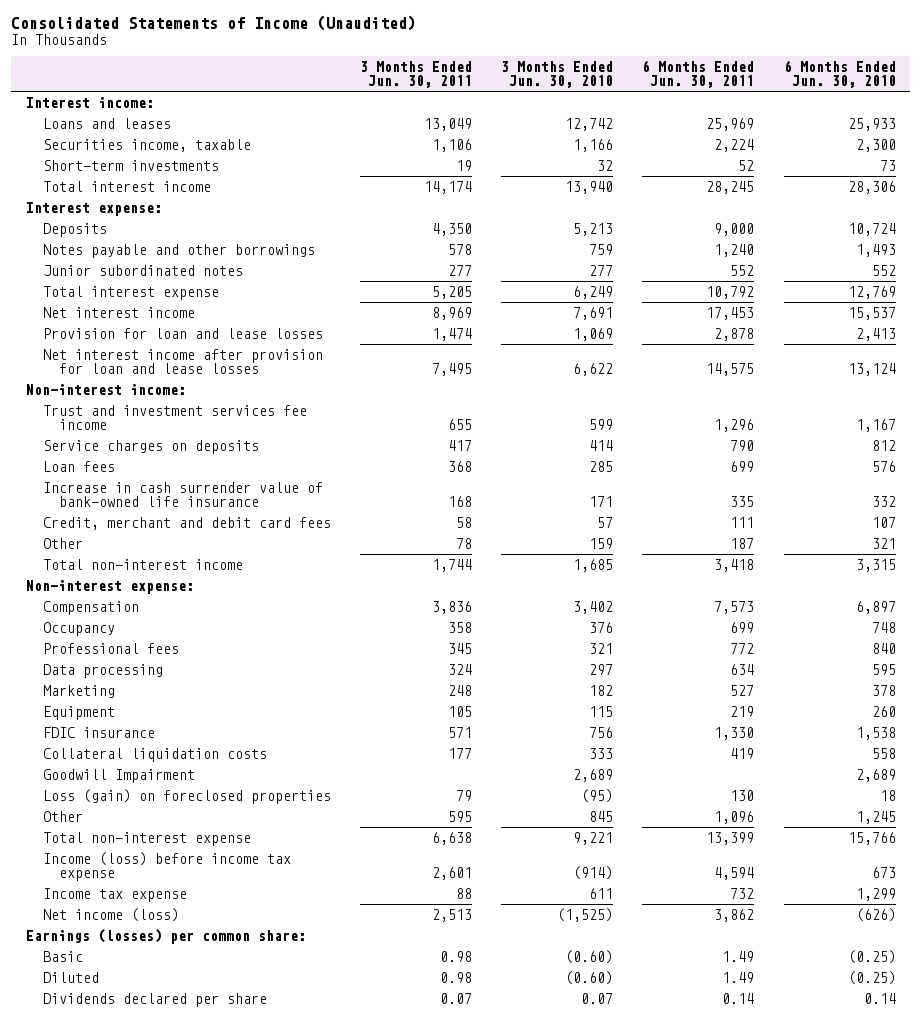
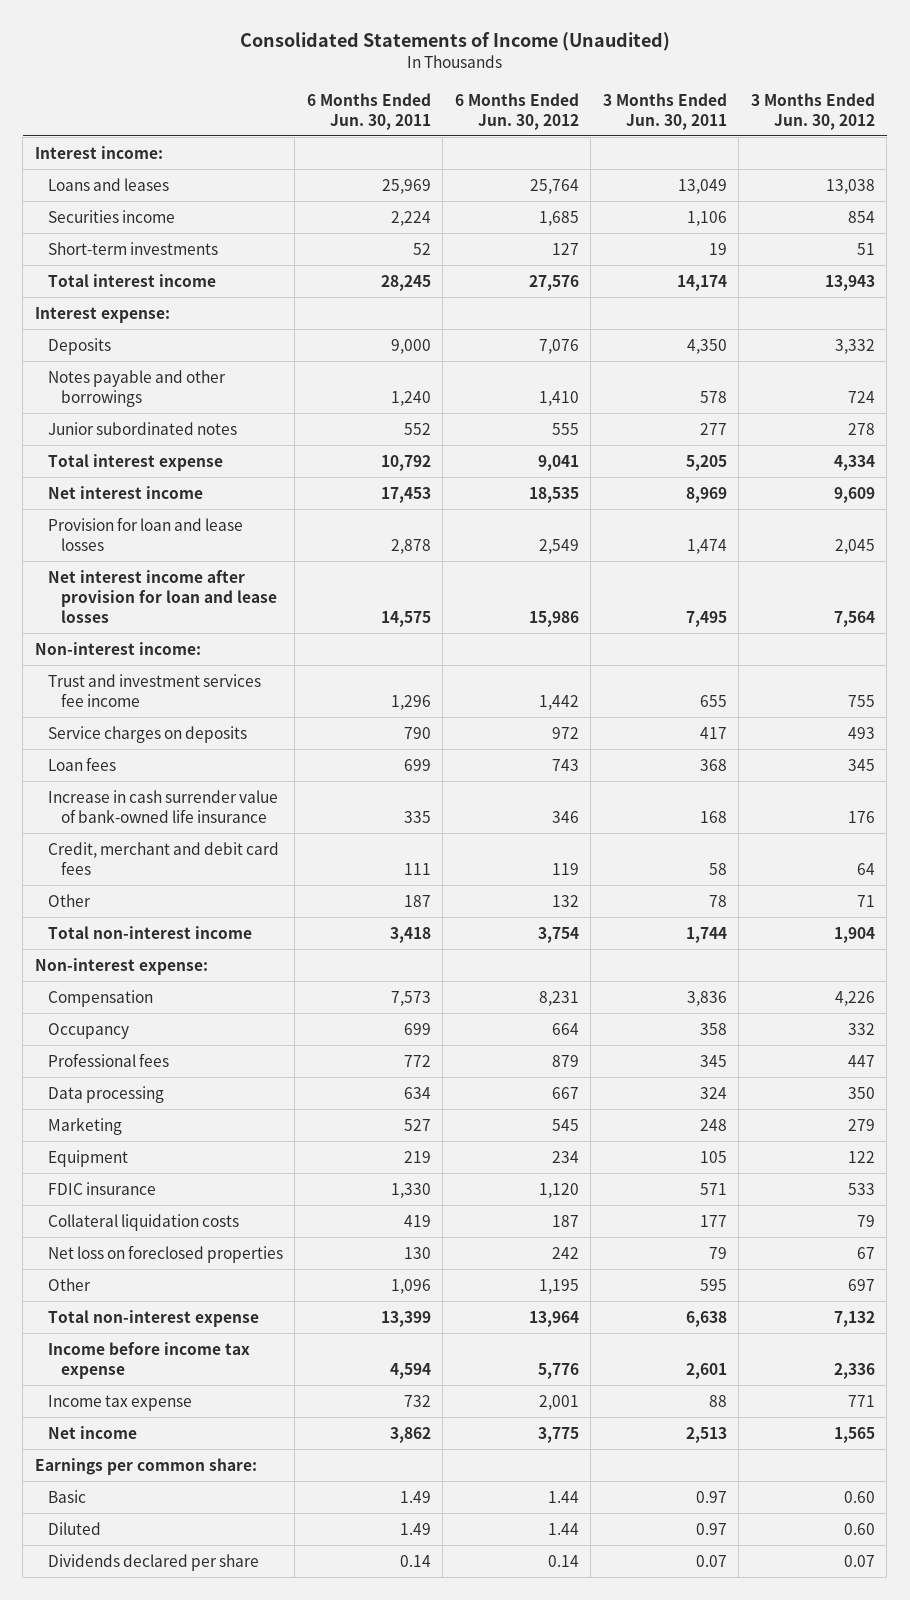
- | 3 Months Ended Jun. 30, 2011 | 3 Months Ended Jun. 30, 2010 | 6 Months Ended Jun. 30, 2011 | 6 Months Ended Jun. 30, 2010
+ | 6 Months Ended Jun. 30, 2011 | 6 Months Ended Jun. 30, 2012 | 3 Months Ended Jun. 30, 2011 | 3 Months Ended Jun. 30, 2012
- Securities income, taxable | 1,106 | 1,166 | 2,224 | 2,300
+ Securities income | 2,224 | 1,685 | 1,106 | 854
- Goodwill Impairment | | 2,689 | | 2,689
- Loss (gain) on foreclosed properties | 79 | (95) | 130 | 18
+ Net loss on foreclosed properties | 130 | 242 | 79 | 67
- Income (loss) before income tax expense | 2,601 | (914) | 4,594 | 673
+ Income before income tax expense | 4,594 | 5,776 | 2,601 | 2,336
- Net income (loss) | 2,513 | (1,525) | 3,862 | (626)
- Earnings (losses) per common share:
- Basic | 0.98 | (0.60) | 1.49 | (0.25)
- Diluted | 0.98 | (0.60) | 1.49 | (0.25)
+ Net income | 3,862 | 3,775 | 2,513 | 1,565
+ Earnings per common share:
+ Basic | 1.49 | 1.44 | 0.97 | 0.60
+ Diluted | 1.49 | 1.44 | 0.97 | 0.60

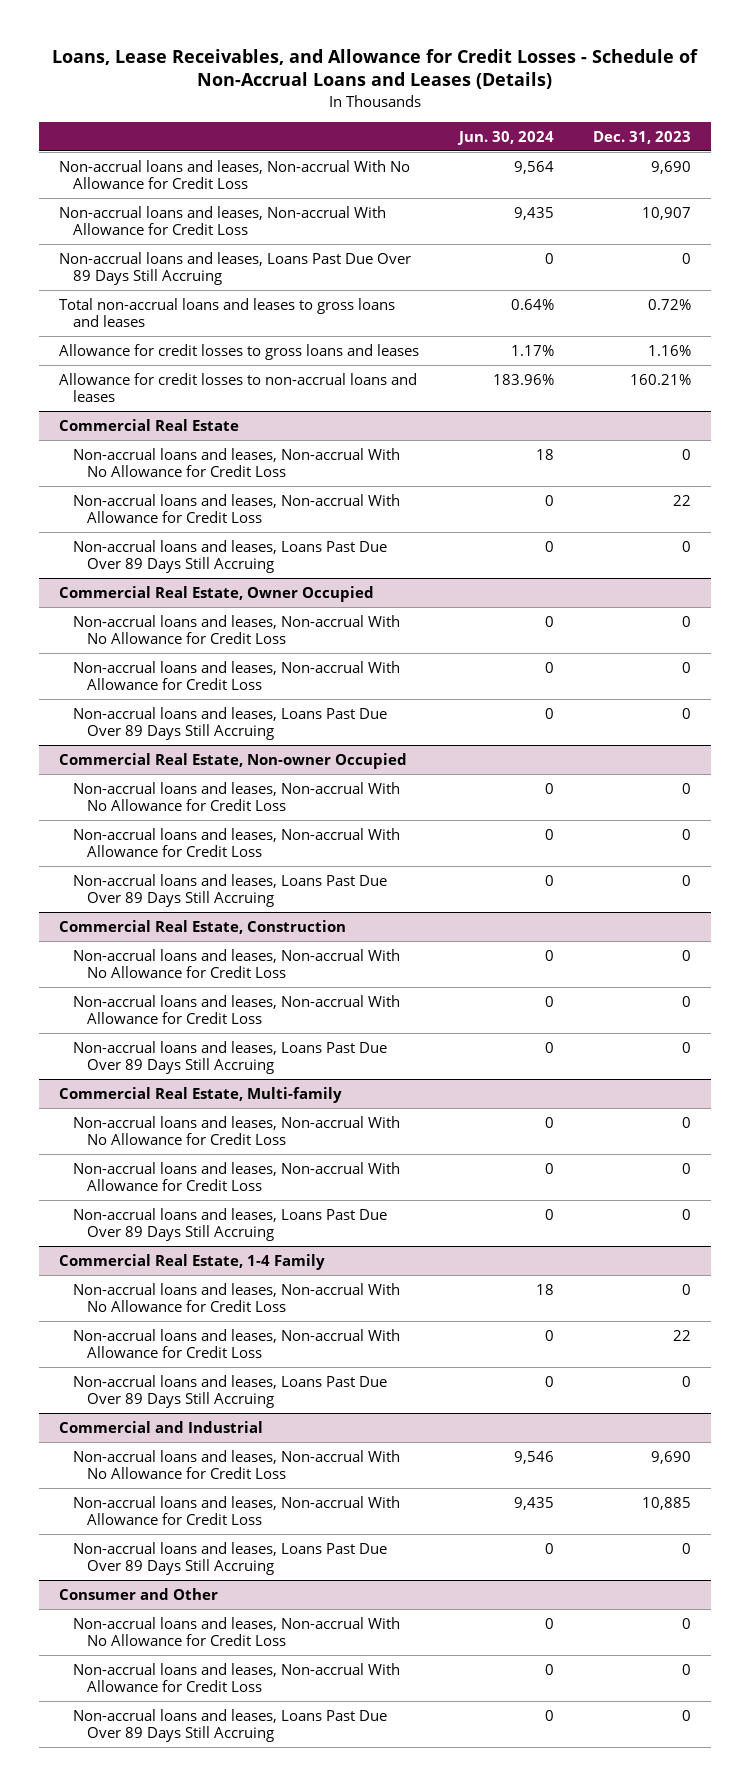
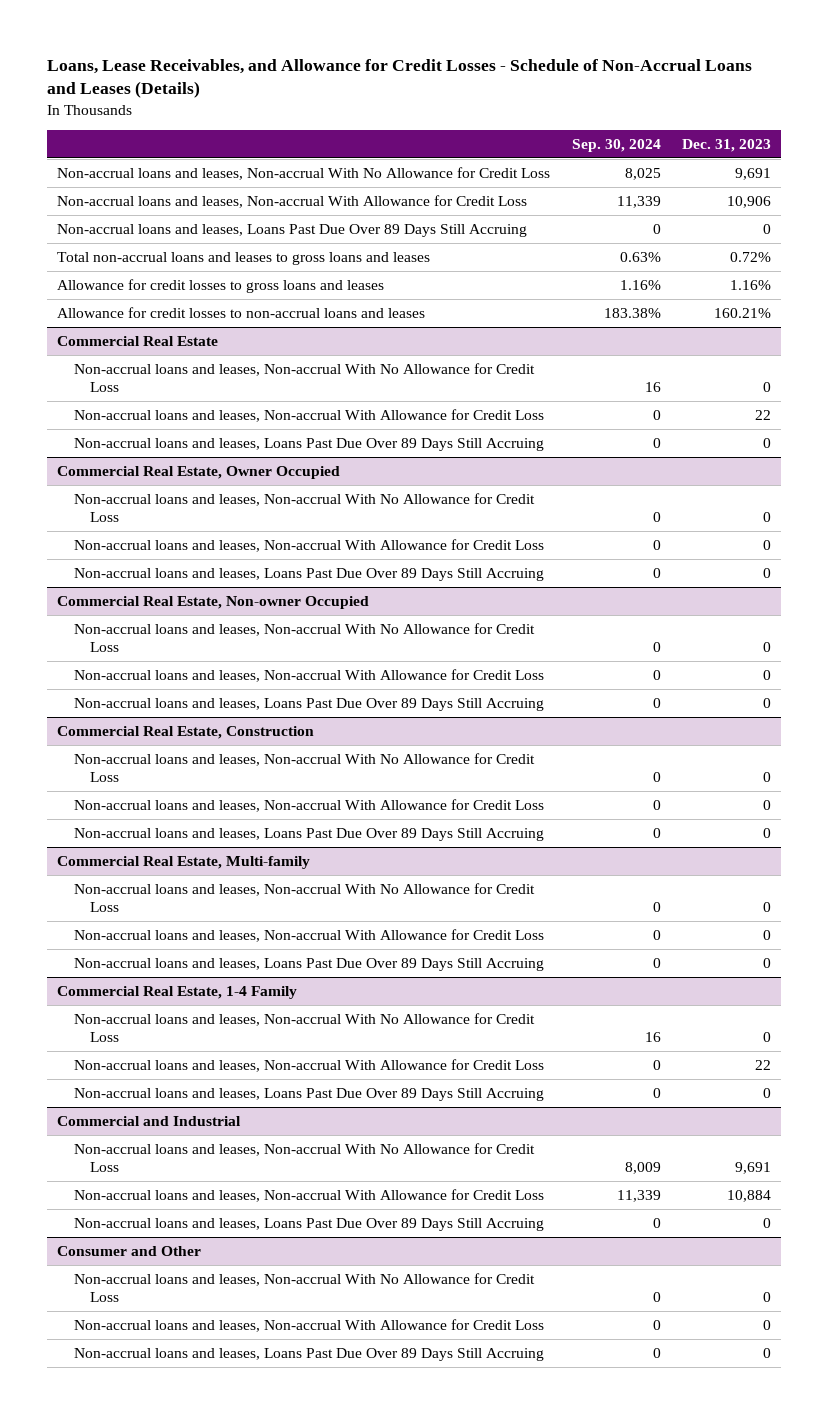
- | Jun. 30, 2024 | Dec. 31, 2023
+ | Sep. 30, 2024 | Dec. 31, 2023
- Non-accrual loans and leases, Non-accrual With No Allowance for Credit Loss | 9,564 | 9,690
- Non-accrual loans and leases, Non-accrual With Allowance for Credit Loss | 9,435 | 10,907
+ Non-accrual loans and leases, Non-accrual With No Allowance for Credit Loss | 8,025 | 9,691
+ Non-accrual loans and leases, Non-accrual With Allowance for Credit Loss | 11,339 | 10,906
@ Commercial and Industrial
- Non-accrual loans and leases, Non-accrual With No Allowance for Credit Loss | 9,546 | 9,690
- Non-accrual loans and leases, Non-accrual With Allowance for Credit Loss | 9,435 | 10,885
+ Non-accrual loans and leases, Non-accrual With No Allowance for Credit Loss | 8,009 | 9,691
+ Non-accrual loans and leases, Non-accrual With Allowance for Credit Loss | 11,339 | 10,884

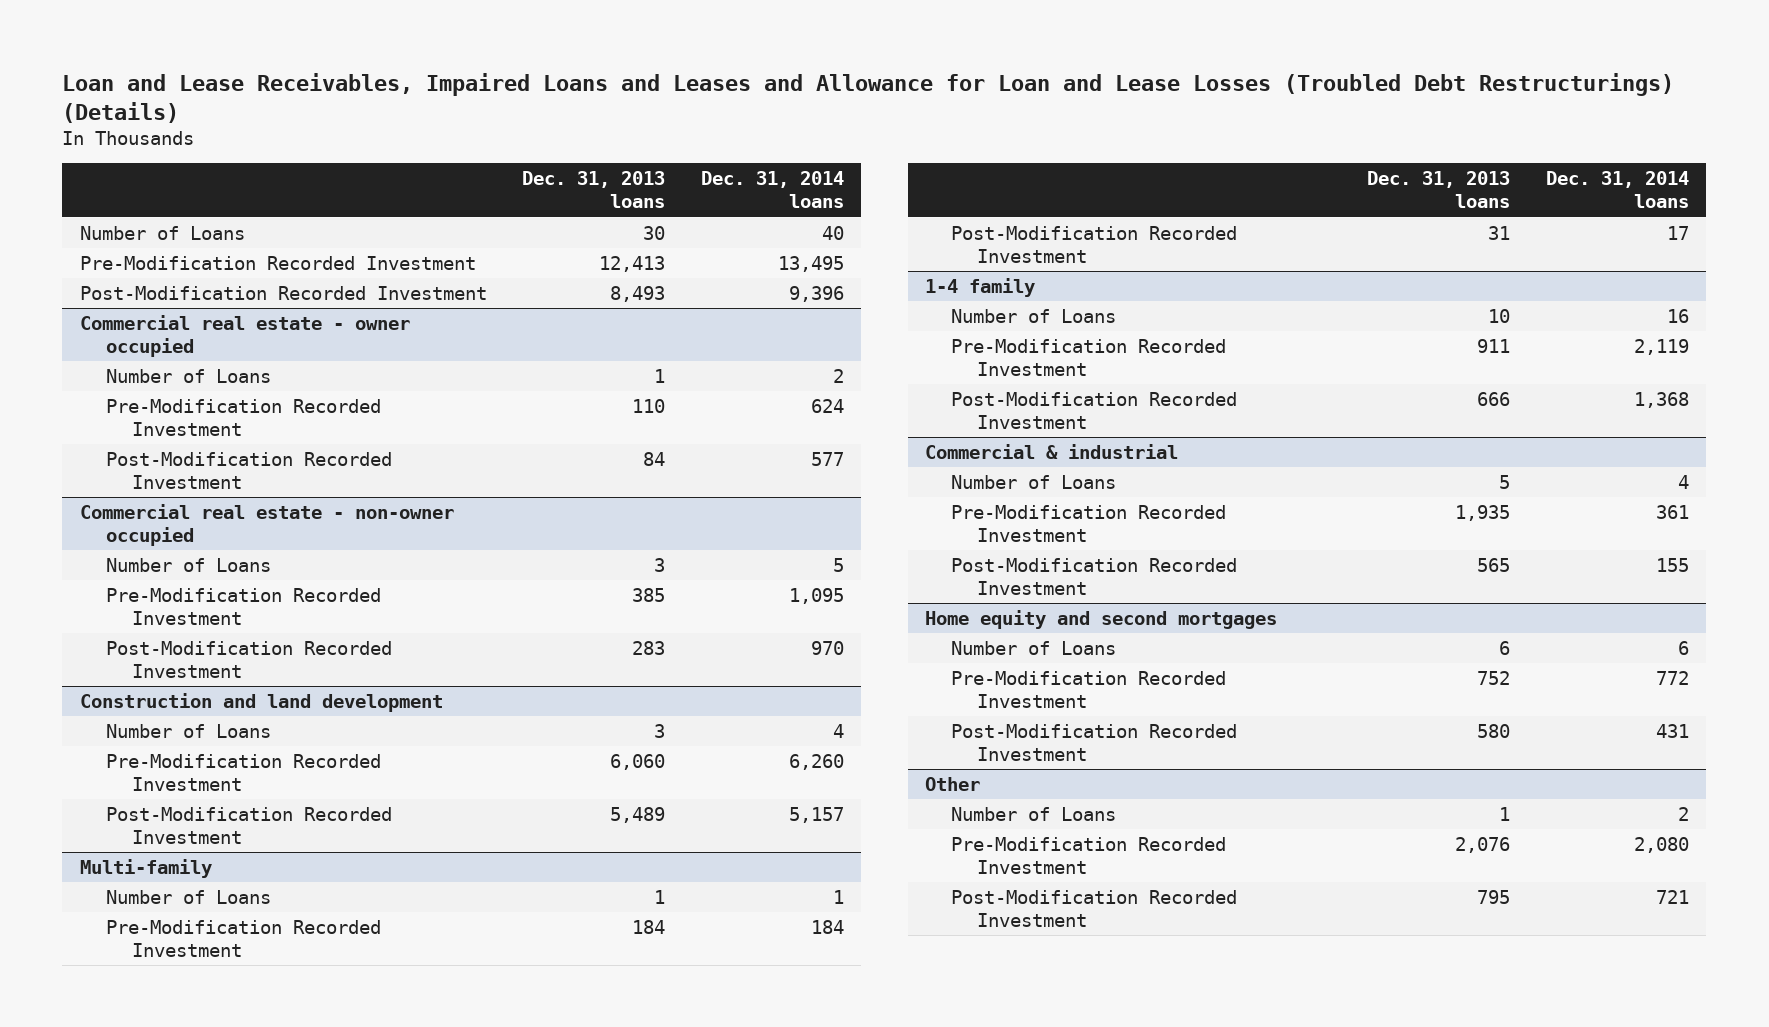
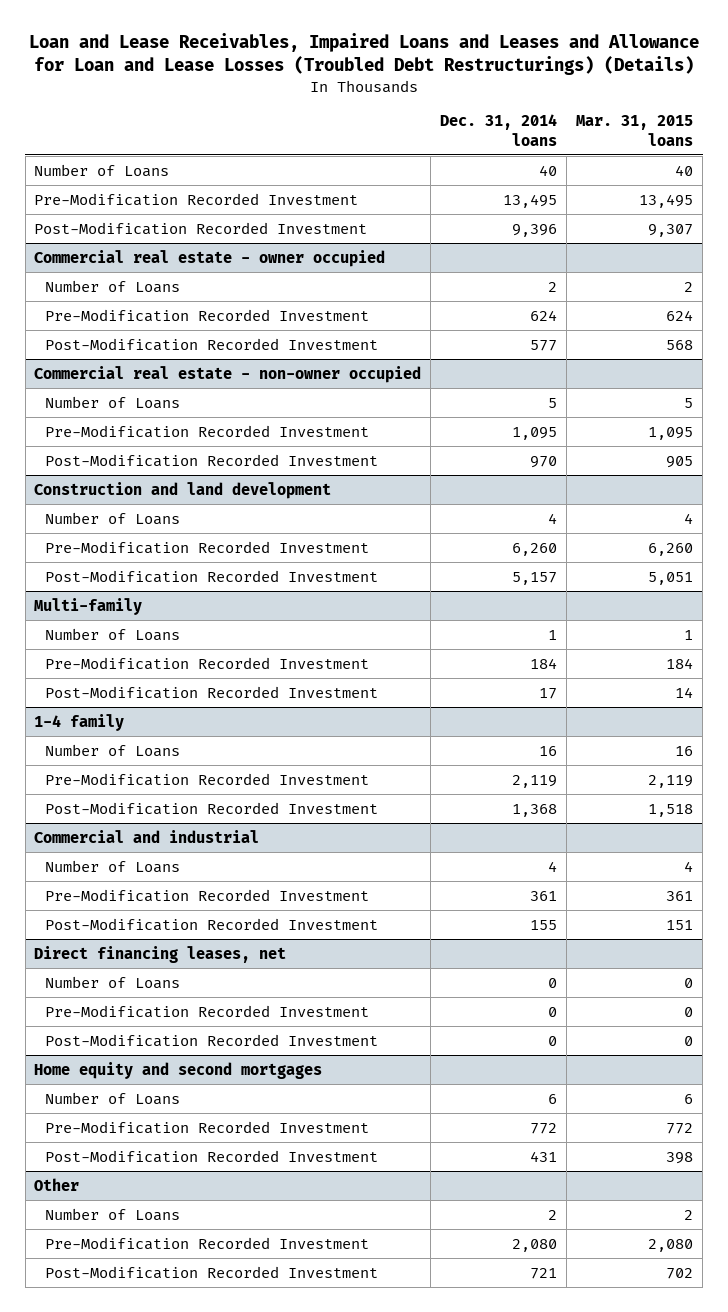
- | Dec. 31, 2013 loans | Dec. 31, 2014 loans
+ | Dec. 31, 2014 loans | Mar. 31, 2015 loans
- Commercial & industrial
+ Commercial and industrial
+ Direct financing leases, net
+ Number of Loans | 0 | 0
+ Pre-Modification Recorded Investment | 0 | 0
+ Post-Modification Recorded Investment | 0 | 0

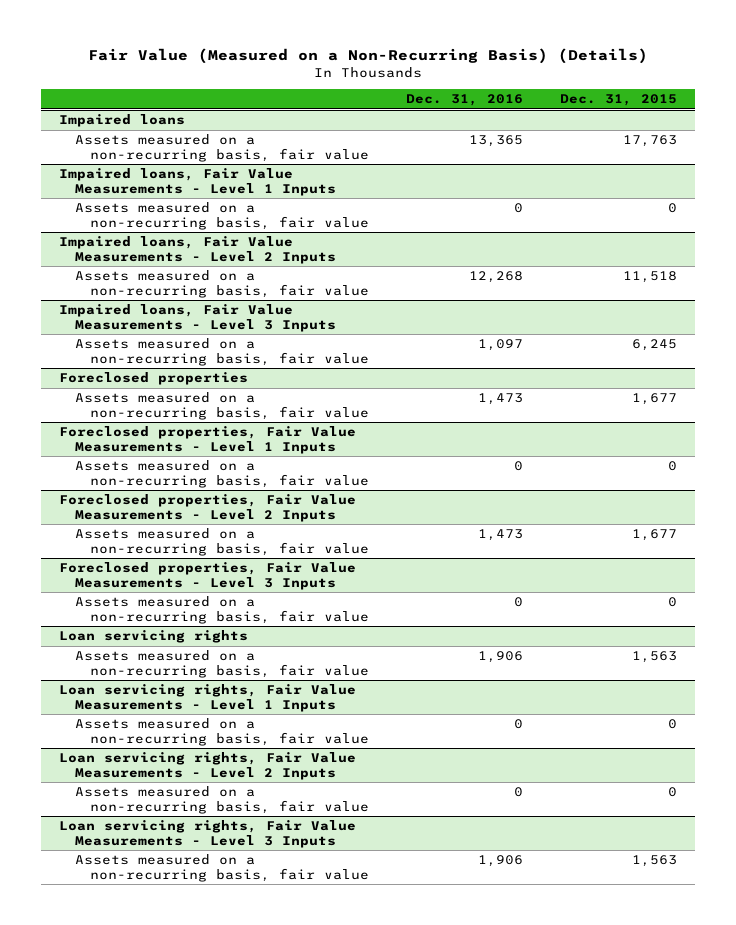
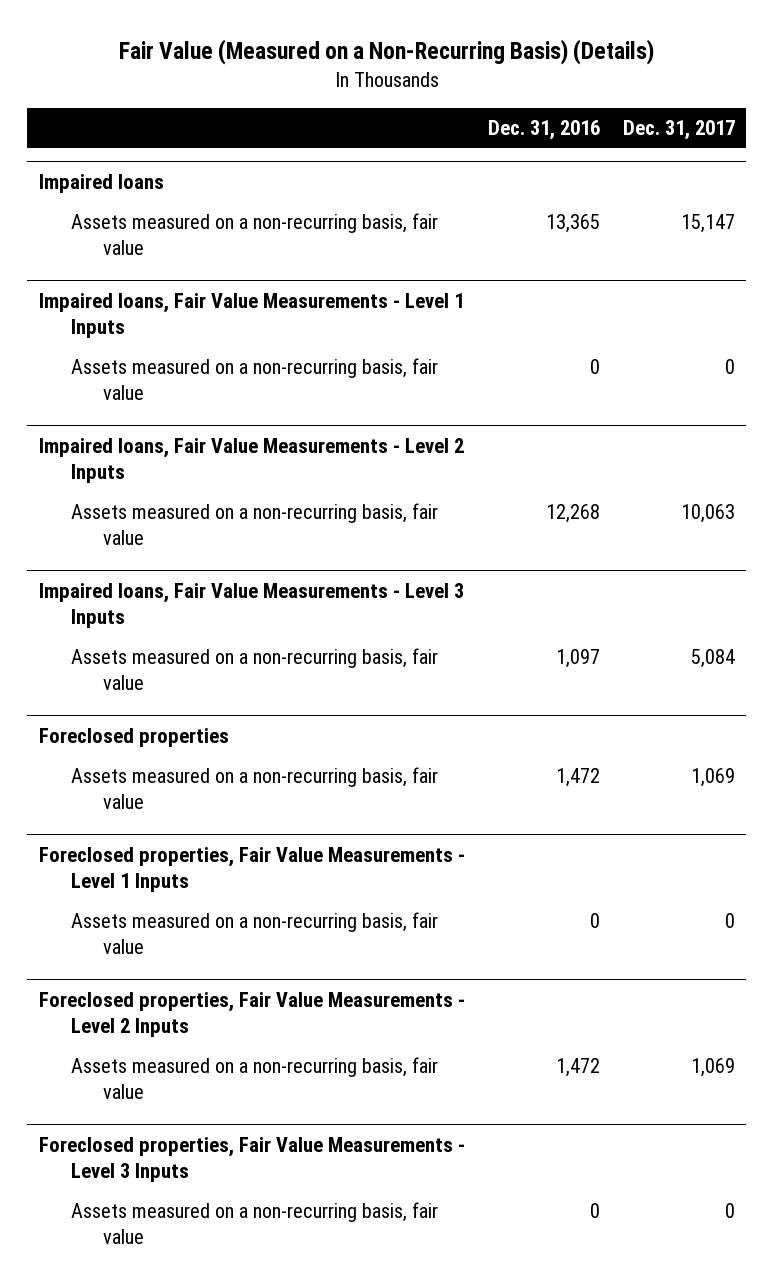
- | Dec. 31, 2016 | Dec. 31, 2015
+ | Dec. 31, 2016 | Dec. 31, 2017
@ Foreclosed properties
- Assets measured on a non-recurring basis, fair value | 1,473 | 1,677
+ Assets measured on a non-recurring basis, fair value | 1,472 | 1,069
@ Foreclosed properties, Fair Value Measurements - Level 2 Inputs
- Assets measured on a non-recurring basis, fair value | 1,473 | 1,677
+ Assets measured on a non-recurring basis, fair value | 1,472 | 1,069
- Loan servicing rights
- Assets measured on a non-recurring basis, fair value | 1,906 | 1,563
- Loan servicing rights, Fair Value Measurements - Level 1 Inputs
- Assets measured on a non-recurring basis, fair value | 0 | 0
- Loan servicing rights, Fair Value Measurements - Level 2 Inputs
- Assets measured on a non-recurring basis, fair value | 0 | 0
- Loan servicing rights, Fair Value Measurements - Level 3 Inputs
- Assets measured on a non-recurring basis, fair value | 1,906 | 1,563

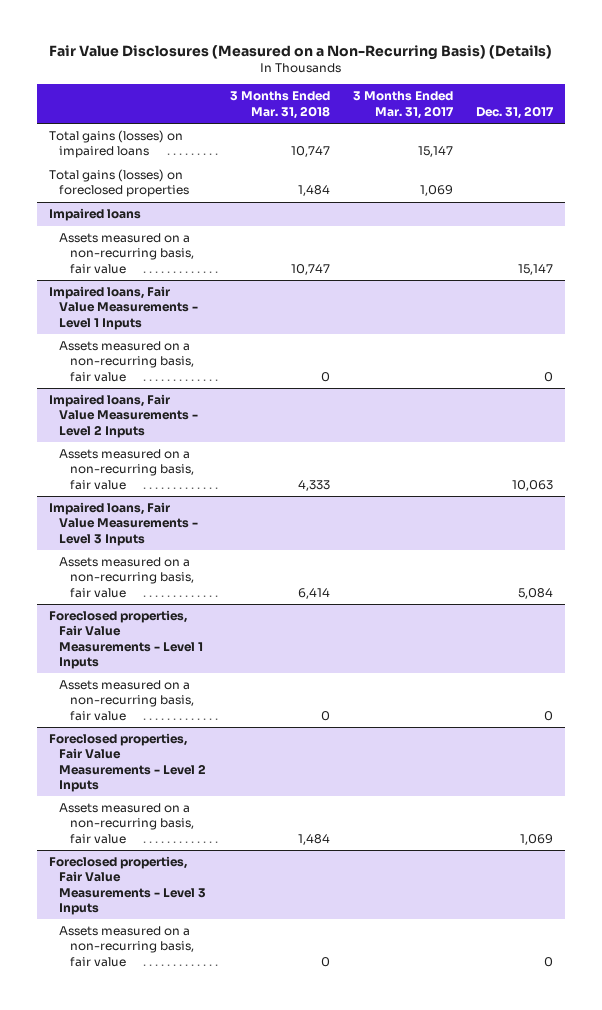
- Fair Value (Measured on a Non-Recurring Basis) (Details)
+ Fair Value Disclosures (Measured on a Non-Recurring Basis) (Details)
- | Dec. 31, 2016 | Dec. 31, 2017
+ | 3 Months Ended Mar. 31, 2018 | 3 Months Ended Mar. 31, 2017 | Dec. 31, 2017
+ Total gains (losses) on impaired loans | 10,747 | 15,147 |
+ Total gains (losses) on foreclosed properties | 1,484 | 1,069 |
- Foreclosed properties
- Assets measured on a non-recurring basis, fair value | 1,472 | 1,069

